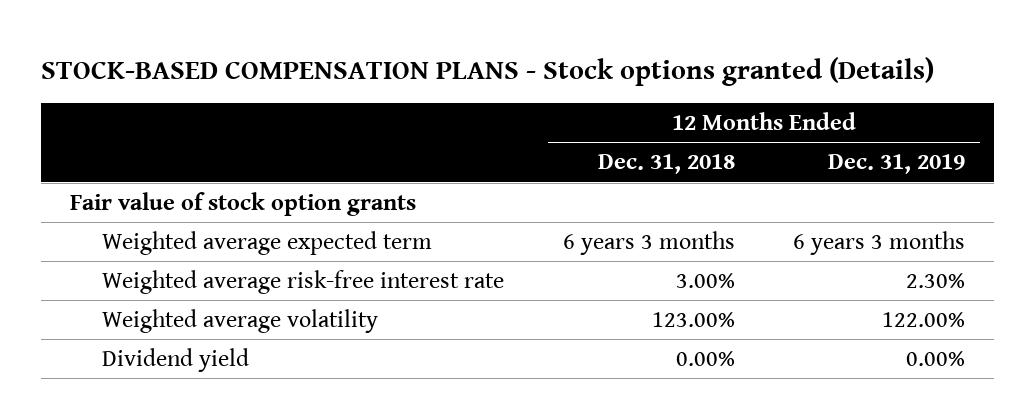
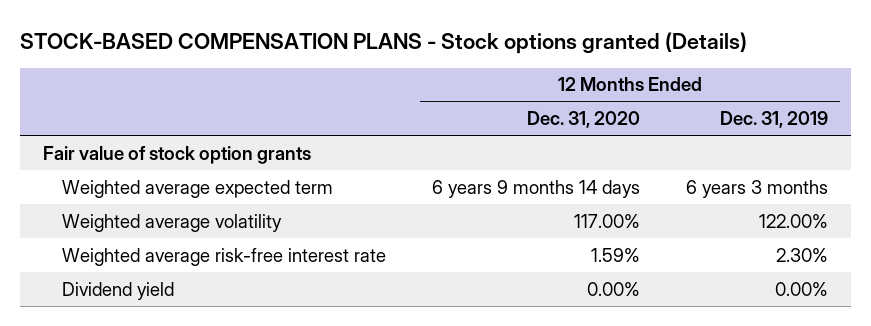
- | 12 Months Ended Dec. 31, 2018 | 12 Months Ended Dec. 31, 2019
+ | 12 Months Ended Dec. 31, 2020 | 12 Months Ended Dec. 31, 2019
moved down: Weighted average risk-free interest rate | 1.59% | 2.30%

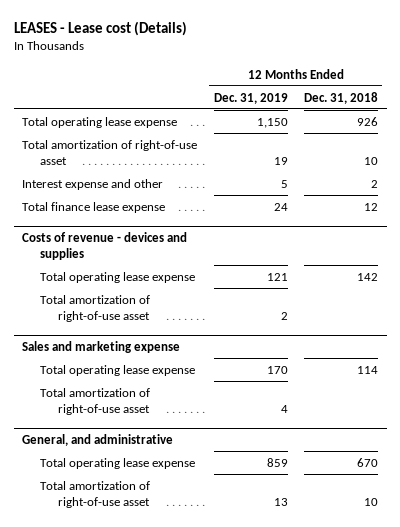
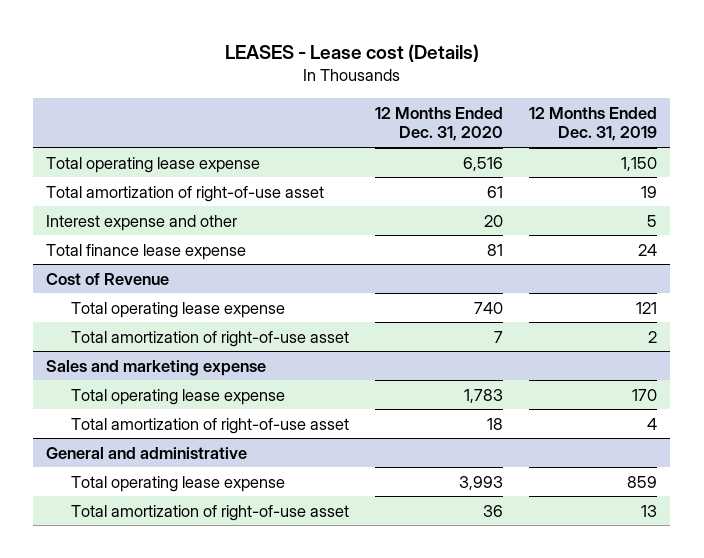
- | 12 Months Ended Dec. 31, 2019 | 12 Months Ended Dec. 31, 2018
+ | 12 Months Ended Dec. 31, 2020 | 12 Months Ended Dec. 31, 2019
- Costs of revenue - devices and supplies
+ Cost of Revenue
- General, and administrative
+ General and administrative

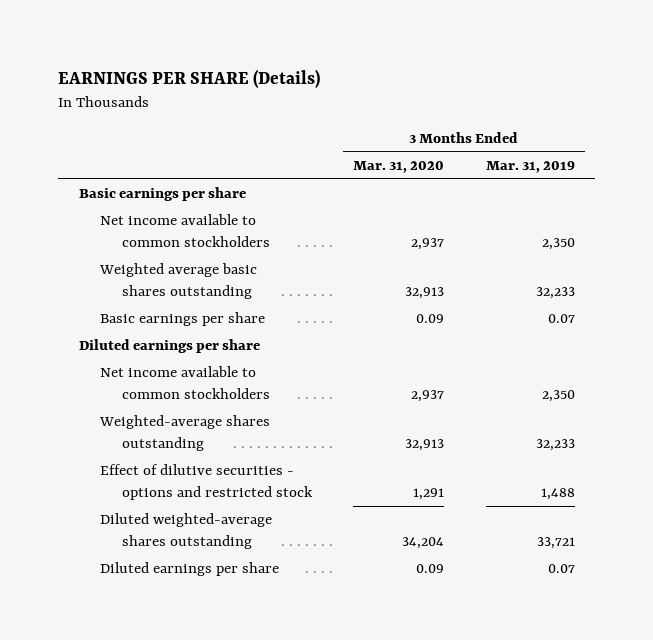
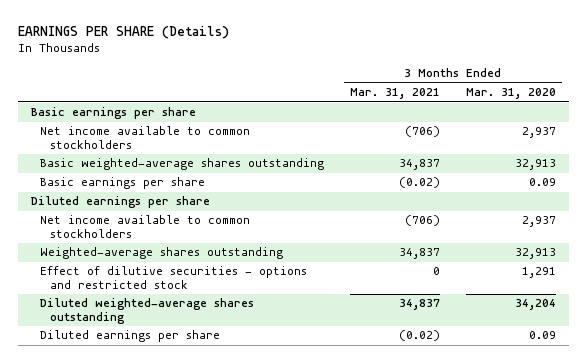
- | 3 Months Ended Mar. 31, 2020 | 3 Months Ended Mar. 31, 2019
+ | 3 Months Ended Mar. 31, 2021 | 3 Months Ended Mar. 31, 2020
- Weighted average basic shares outstanding | 32,913 | 32,233
+ Basic weighted-average shares outstanding | 34,837 | 32,913

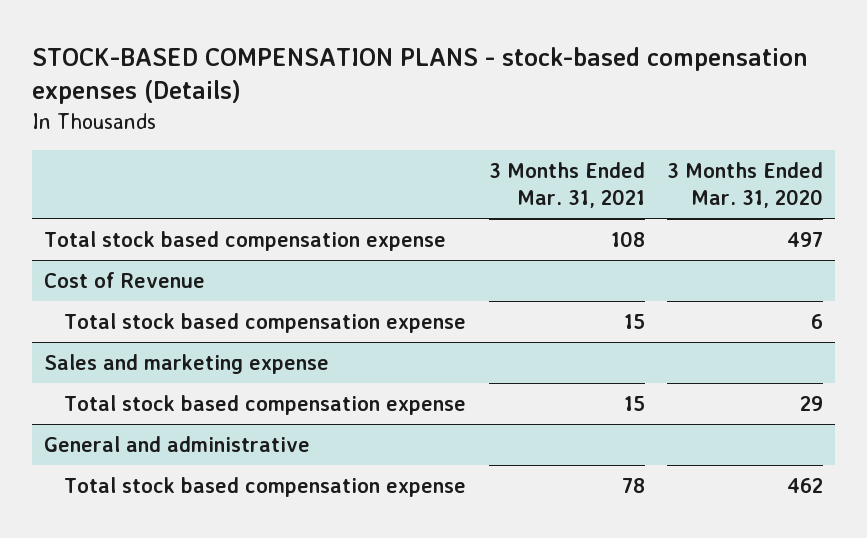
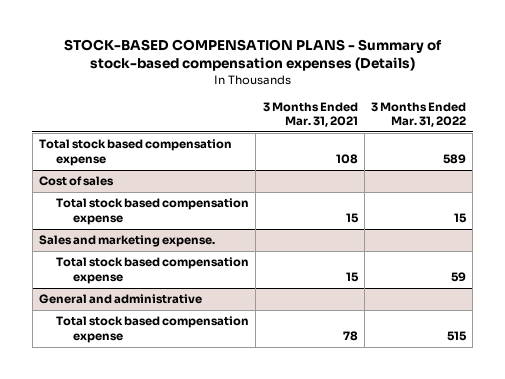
- STOCK-BASED COMPENSATION PLANS - stock-based compensation expenses (Details)
+ STOCK-BASED COMPENSATION PLANS - Summary of stock-based compensation expenses (Details)
- | 3 Months Ended Mar. 31, 2021 | 3 Months Ended Mar. 31, 2020
+ | 3 Months Ended Mar. 31, 2021 | 3 Months Ended Mar. 31, 2022
- Cost of Revenue
+ Cost of sales
- Sales and marketing expense
+ Sales and marketing expense.

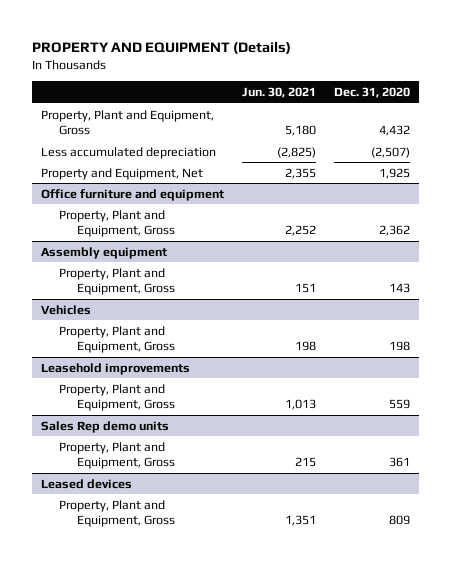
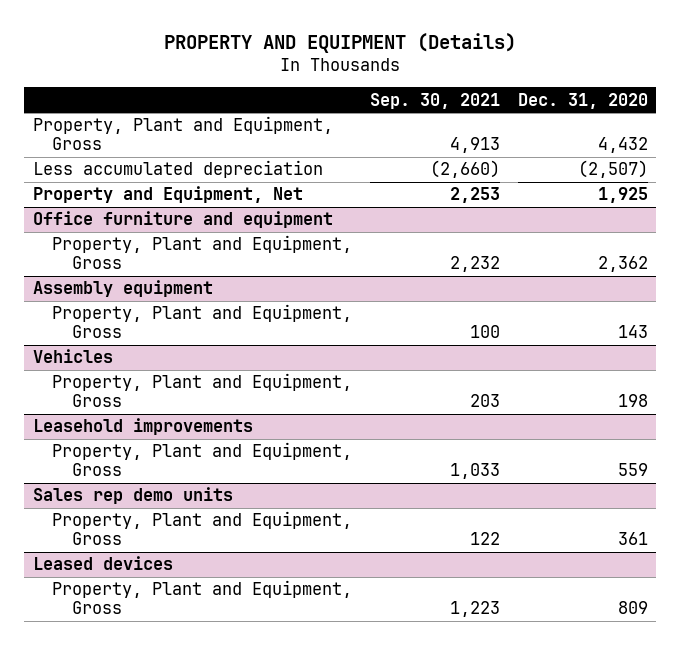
- | Jun. 30, 2021 | Dec. 31, 2020
+ | Sep. 30, 2021 | Dec. 31, 2020
- Sales Rep demo units
+ Sales rep demo units

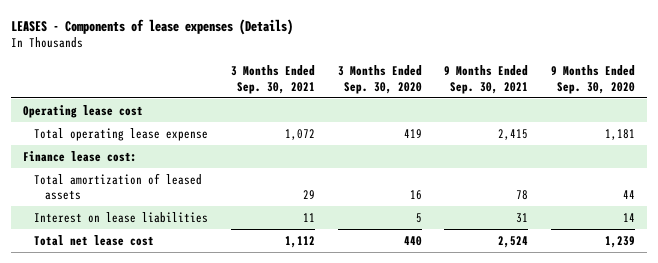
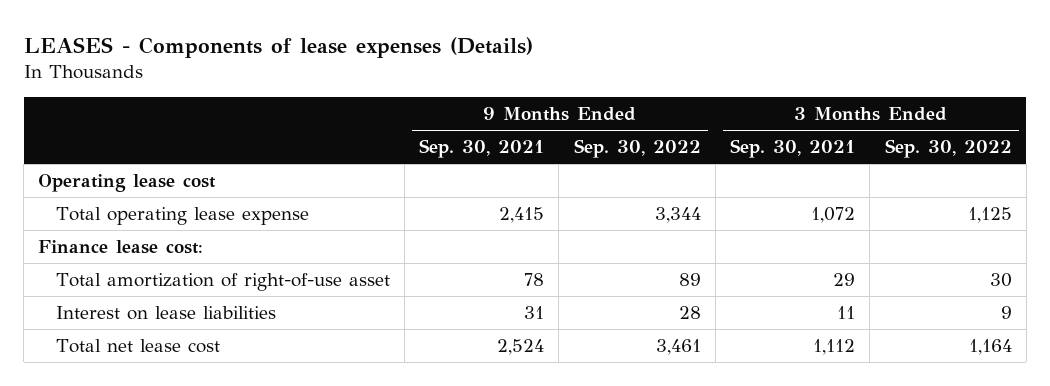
- | 3 Months Ended Sep. 30, 2021 | 3 Months Ended Sep. 30, 2020 | 9 Months Ended Sep. 30, 2021 | 9 Months Ended Sep. 30, 2020
+ | 9 Months Ended Sep. 30, 2021 | 9 Months Ended Sep. 30, 2022 | 3 Months Ended Sep. 30, 2021 | 3 Months Ended Sep. 30, 2022
- Total amortization of leased assets | 29 | 16 | 78 | 44
+ Total amortization of right-of-use asset | 78 | 89 | 29 | 30

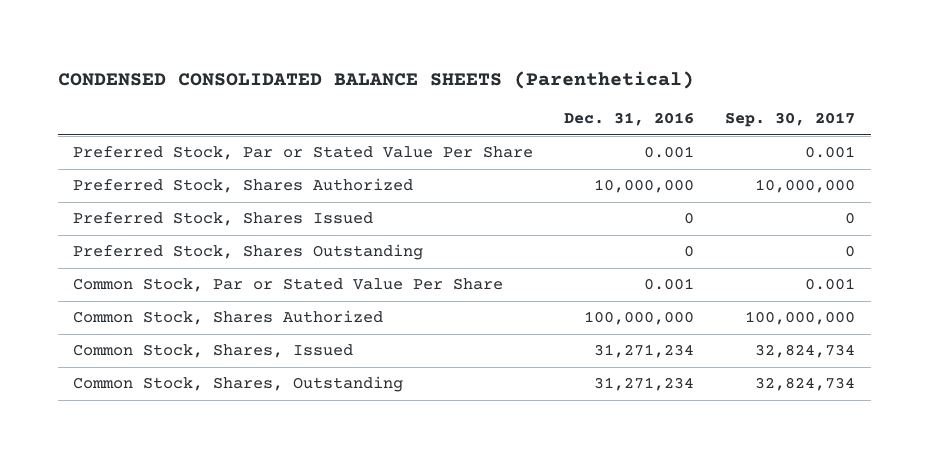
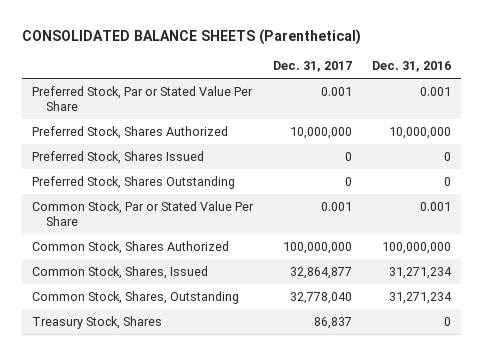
- CONDENSED CONSOLIDATED BALANCE SHEETS (Parenthetical)
+ CONSOLIDATED BALANCE SHEETS (Parenthetical)
- | Dec. 31, 2016 | Sep. 30, 2017
+ | Dec. 31, 2017 | Dec. 31, 2016
+ Treasury Stock, Shares | 86,837 | 0

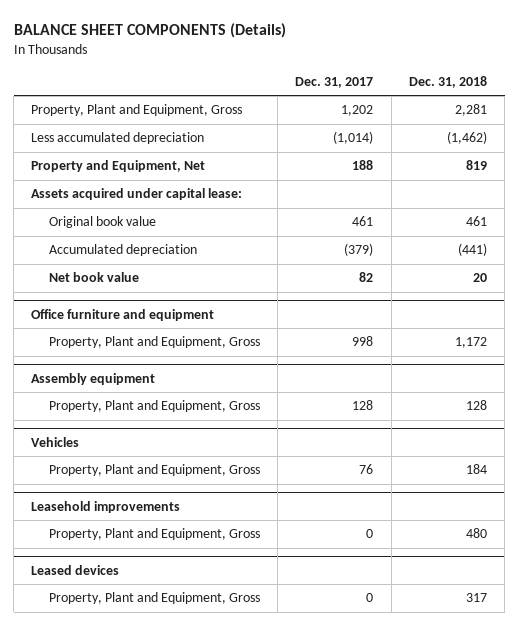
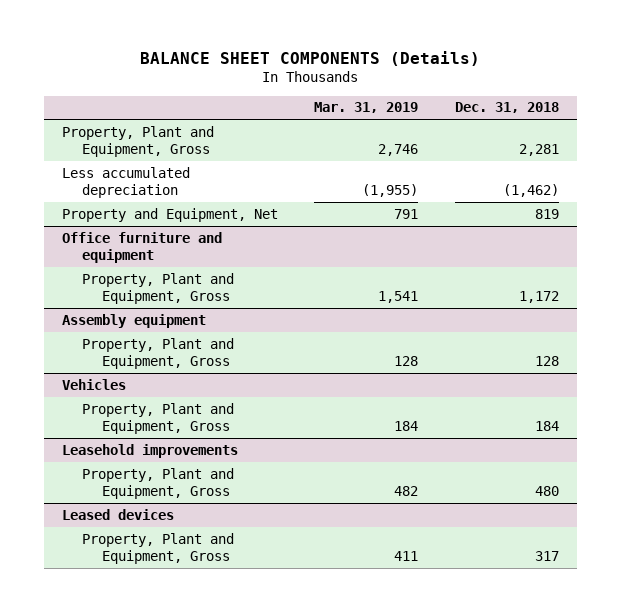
- | Dec. 31, 2017 | Dec. 31, 2018
+ | Mar. 31, 2019 | Dec. 31, 2018
- Assets acquired under capital lease:
- Original book value | 461 | 461
- Accumulated depreciation | (379) | (441)
- Net book value | 82 | 20

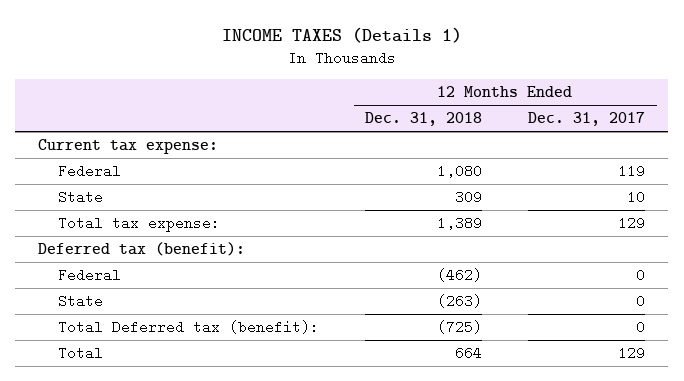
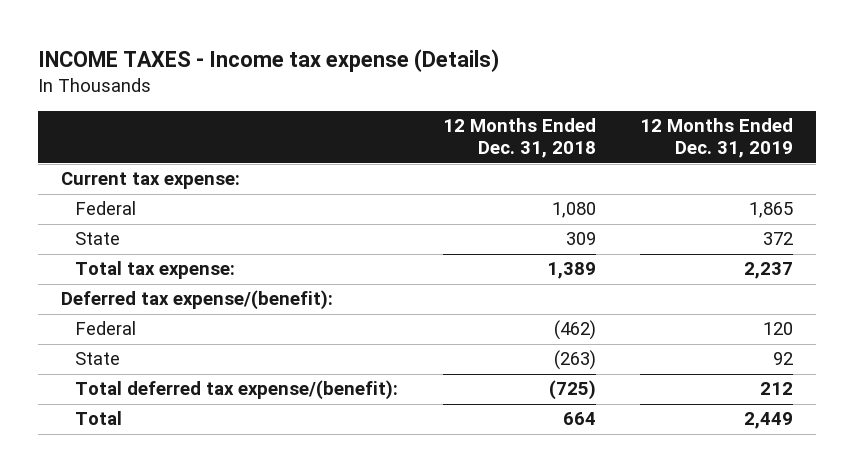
- INCOME TAXES (Details 1)
+ INCOME TAXES - Income tax expense (Details)
- | 12 Months Ended Dec. 31, 2018 | 12 Months Ended Dec. 31, 2017
+ | 12 Months Ended Dec. 31, 2018 | 12 Months Ended Dec. 31, 2019
- Deferred tax (benefit):
+ Deferred tax expense/(benefit):
- Total Deferred tax (benefit): | (725) | 0
+ Total deferred tax expense/(benefit): | (725) | 212

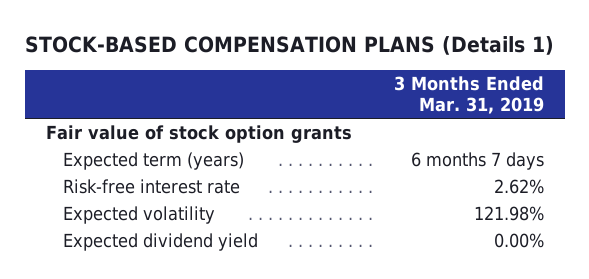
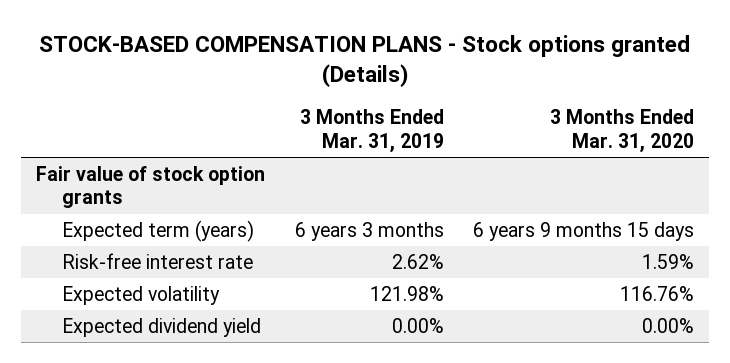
- STOCK-BASED COMPENSATION PLANS (Details 1)
+ STOCK-BASED COMPENSATION PLANS - Stock options granted (Details)
- | 3 Months Ended Mar. 31, 2019
+ | 3 Months Ended Mar. 31, 2019 | 3 Months Ended Mar. 31, 2020
- Expected term (years) | 6 months 7 days
+ Expected term (years) | 6 years 3 months | 6 years 9 months 15 days

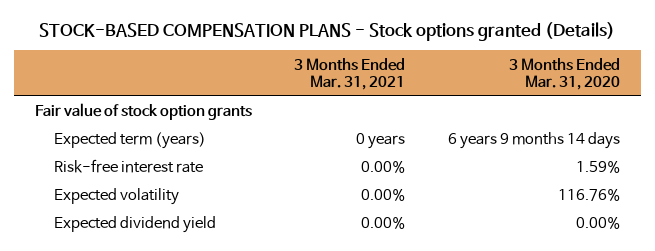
- | 3 Months Ended Mar. 31, 2019 | 3 Months Ended Mar. 31, 2020
+ | 3 Months Ended Mar. 31, 2021 | 3 Months Ended Mar. 31, 2020
- Expected term (years) | 6 years 3 months | 6 years 9 months 15 days
+ Expected term (years) | 0 years | 6 years 9 months 14 days

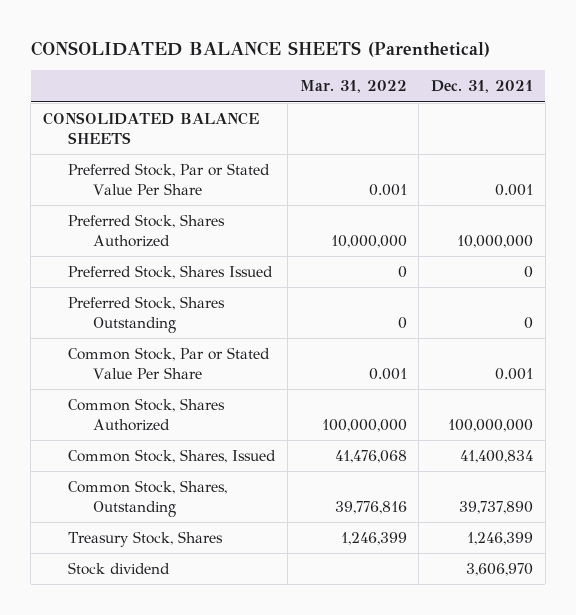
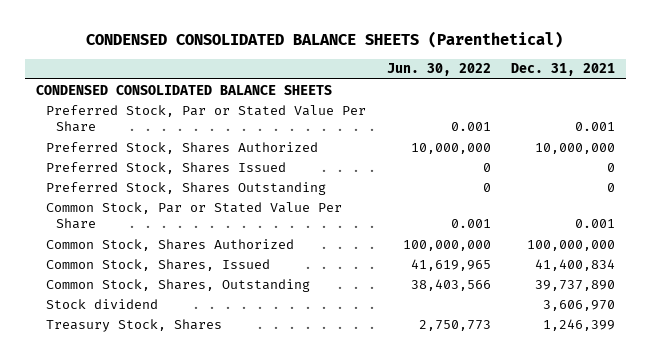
- CONSOLIDATED BALANCE SHEETS (Parenthetical)
+ CONDENSED CONSOLIDATED BALANCE SHEETS (Parenthetical)
- | Mar. 31, 2022 | Dec. 31, 2021
+ | Jun. 30, 2022 | Dec. 31, 2021
- CONSOLIDATED BALANCE SHEETS
+ CONDENSED CONSOLIDATED BALANCE SHEETS
moved down: Treasury Stock, Shares | 2,750,773 | 1,246,399

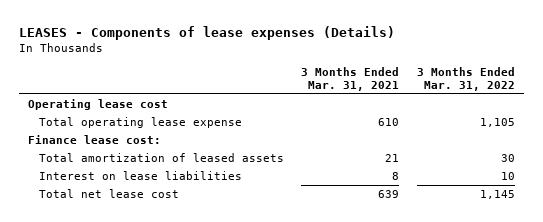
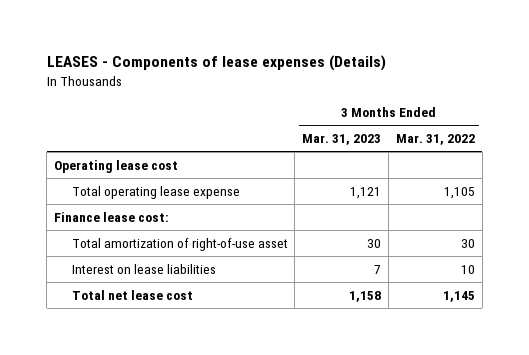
- | 3 Months Ended Mar. 31, 2021 | 3 Months Ended Mar. 31, 2022
+ | 3 Months Ended Mar. 31, 2023 | 3 Months Ended Mar. 31, 2022
- Total amortization of leased assets | 21 | 30
+ Total amortization of right-of-use asset | 30 | 30

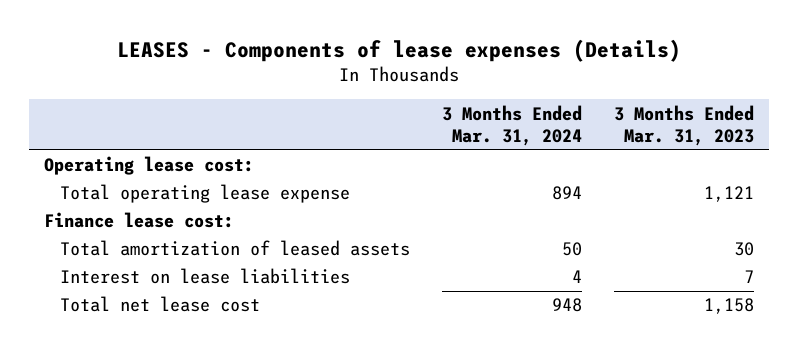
- | 3 Months Ended Mar. 31, 2023 | 3 Months Ended Mar. 31, 2022
+ | 3 Months Ended Mar. 31, 2024 | 3 Months Ended Mar. 31, 2023
- Operating lease cost
+ Operating lease cost:
- Total amortization of right-of-use asset | 30 | 30
+ Total amortization of leased assets | 50 | 30

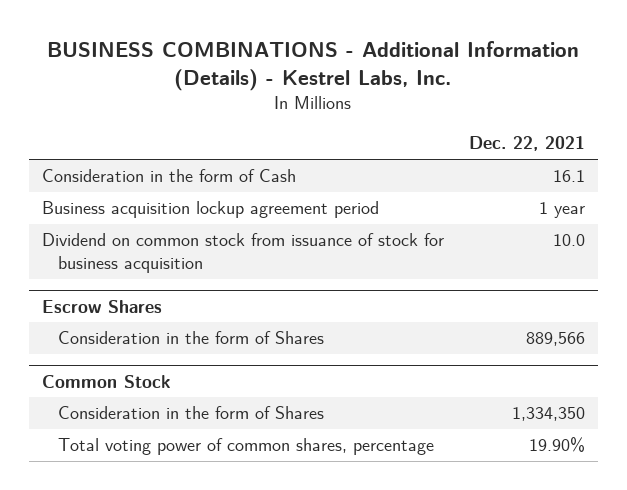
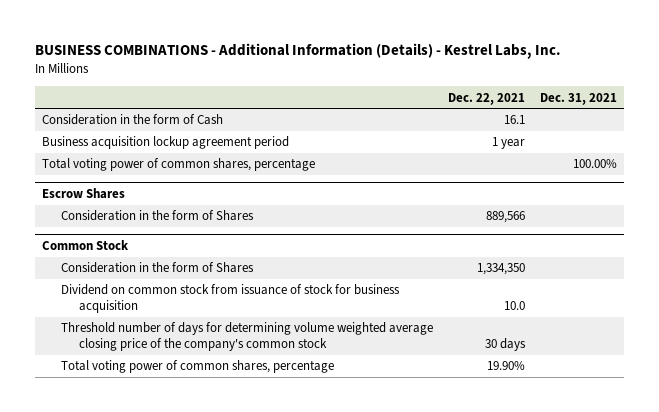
- | Dec. 22, 2021
+ | Dec. 22, 2021 | Dec. 31, 2021
- Dividend on common stock from issuance of stock for business acquisition | 10.0
+ Total voting power of common shares, percentage | | 100.00%
@ Common Stock
+ Dividend on common stock from issuance of stock for business acquisition | 10.0 |
+ Threshold number of days for determining volume weighted average closing price of the company's common stock | 30 days |

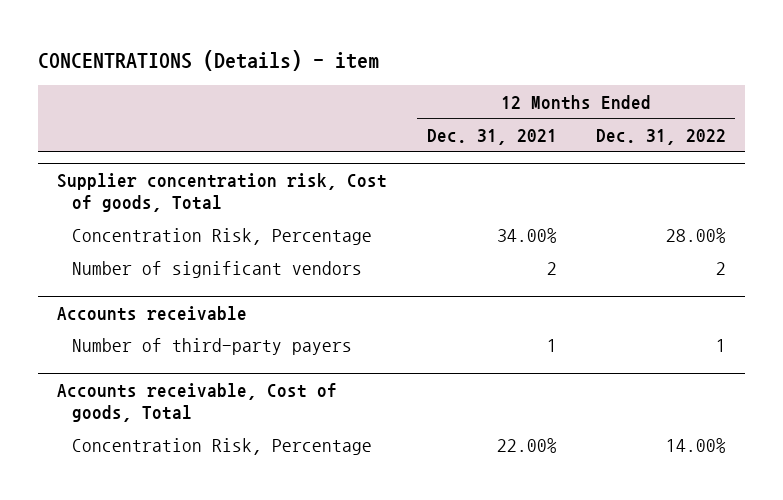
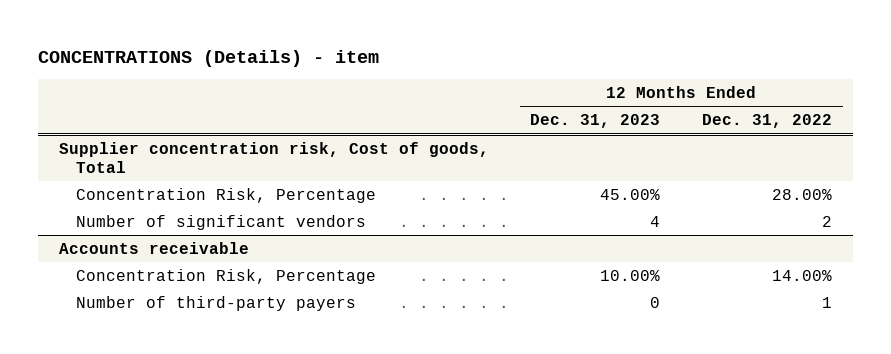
- | 12 Months Ended Dec. 31, 2021 | 12 Months Ended Dec. 31, 2022
+ | 12 Months Ended Dec. 31, 2023 | 12 Months Ended Dec. 31, 2022
- Accounts receivable, Cost of goods, Total
@ Accounts receivable
moved down: Number of third-party payers | 0 | 1

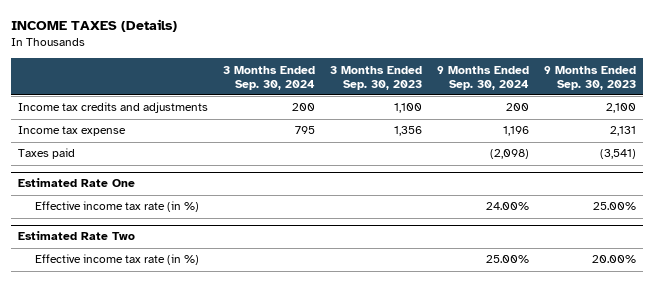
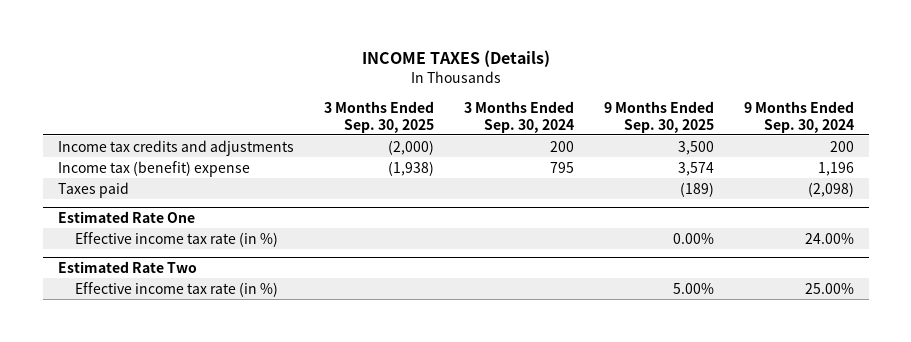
- | 3 Months Ended Sep. 30, 2024 | 3 Months Ended Sep. 30, 2023 | 9 Months Ended Sep. 30, 2024 | 9 Months Ended Sep. 30, 2023
+ | 3 Months Ended Sep. 30, 2025 | 3 Months Ended Sep. 30, 2024 | 9 Months Ended Sep. 30, 2025 | 9 Months Ended Sep. 30, 2024
- Income tax expense | 795 | 1,356 | 1,196 | 2,131
+ Income tax (benefit) expense | (1,938) | 795 | 3,574 | 1,196

